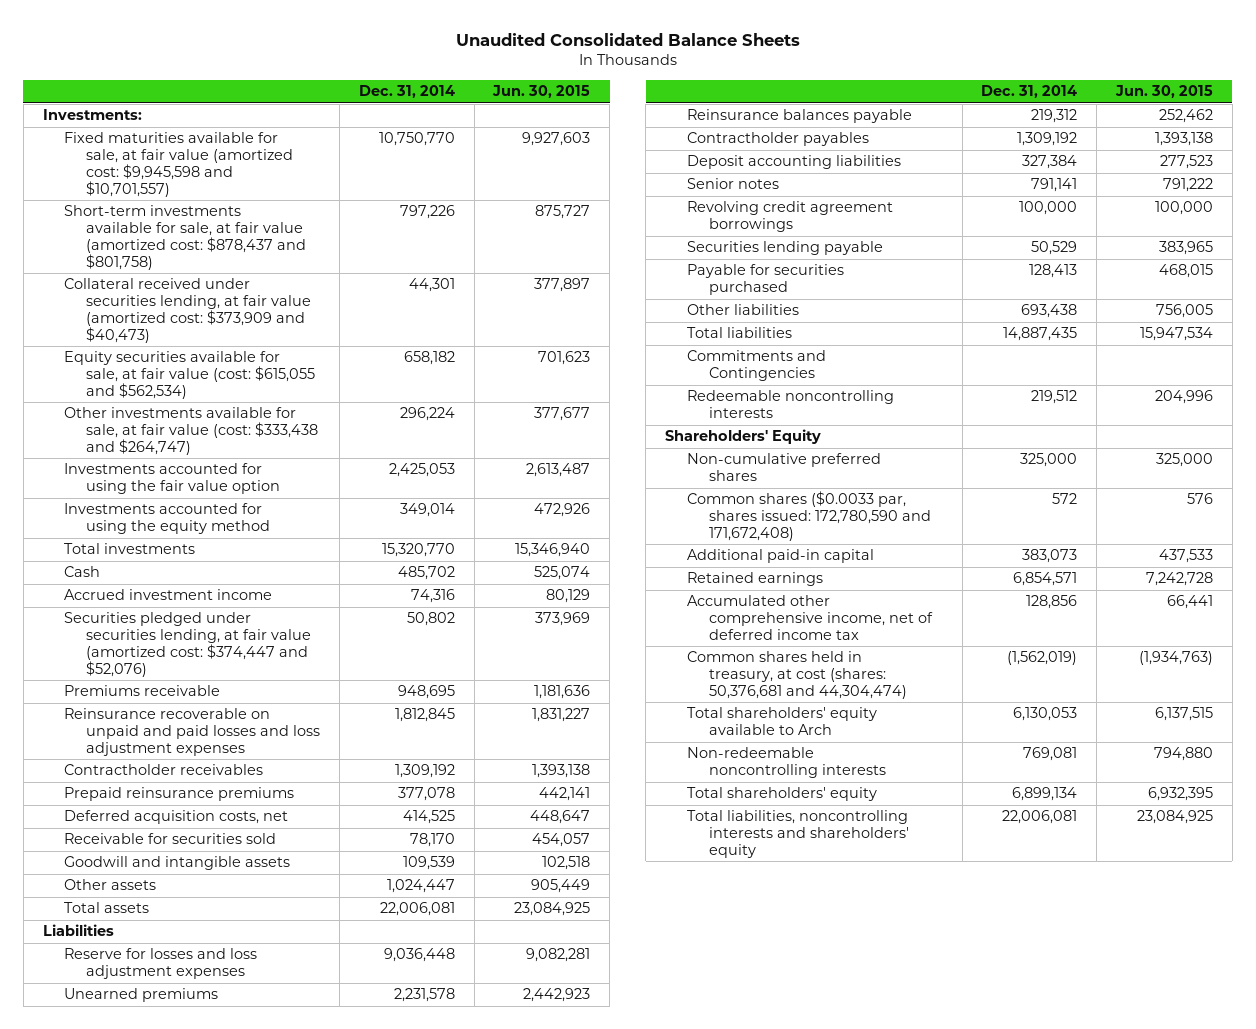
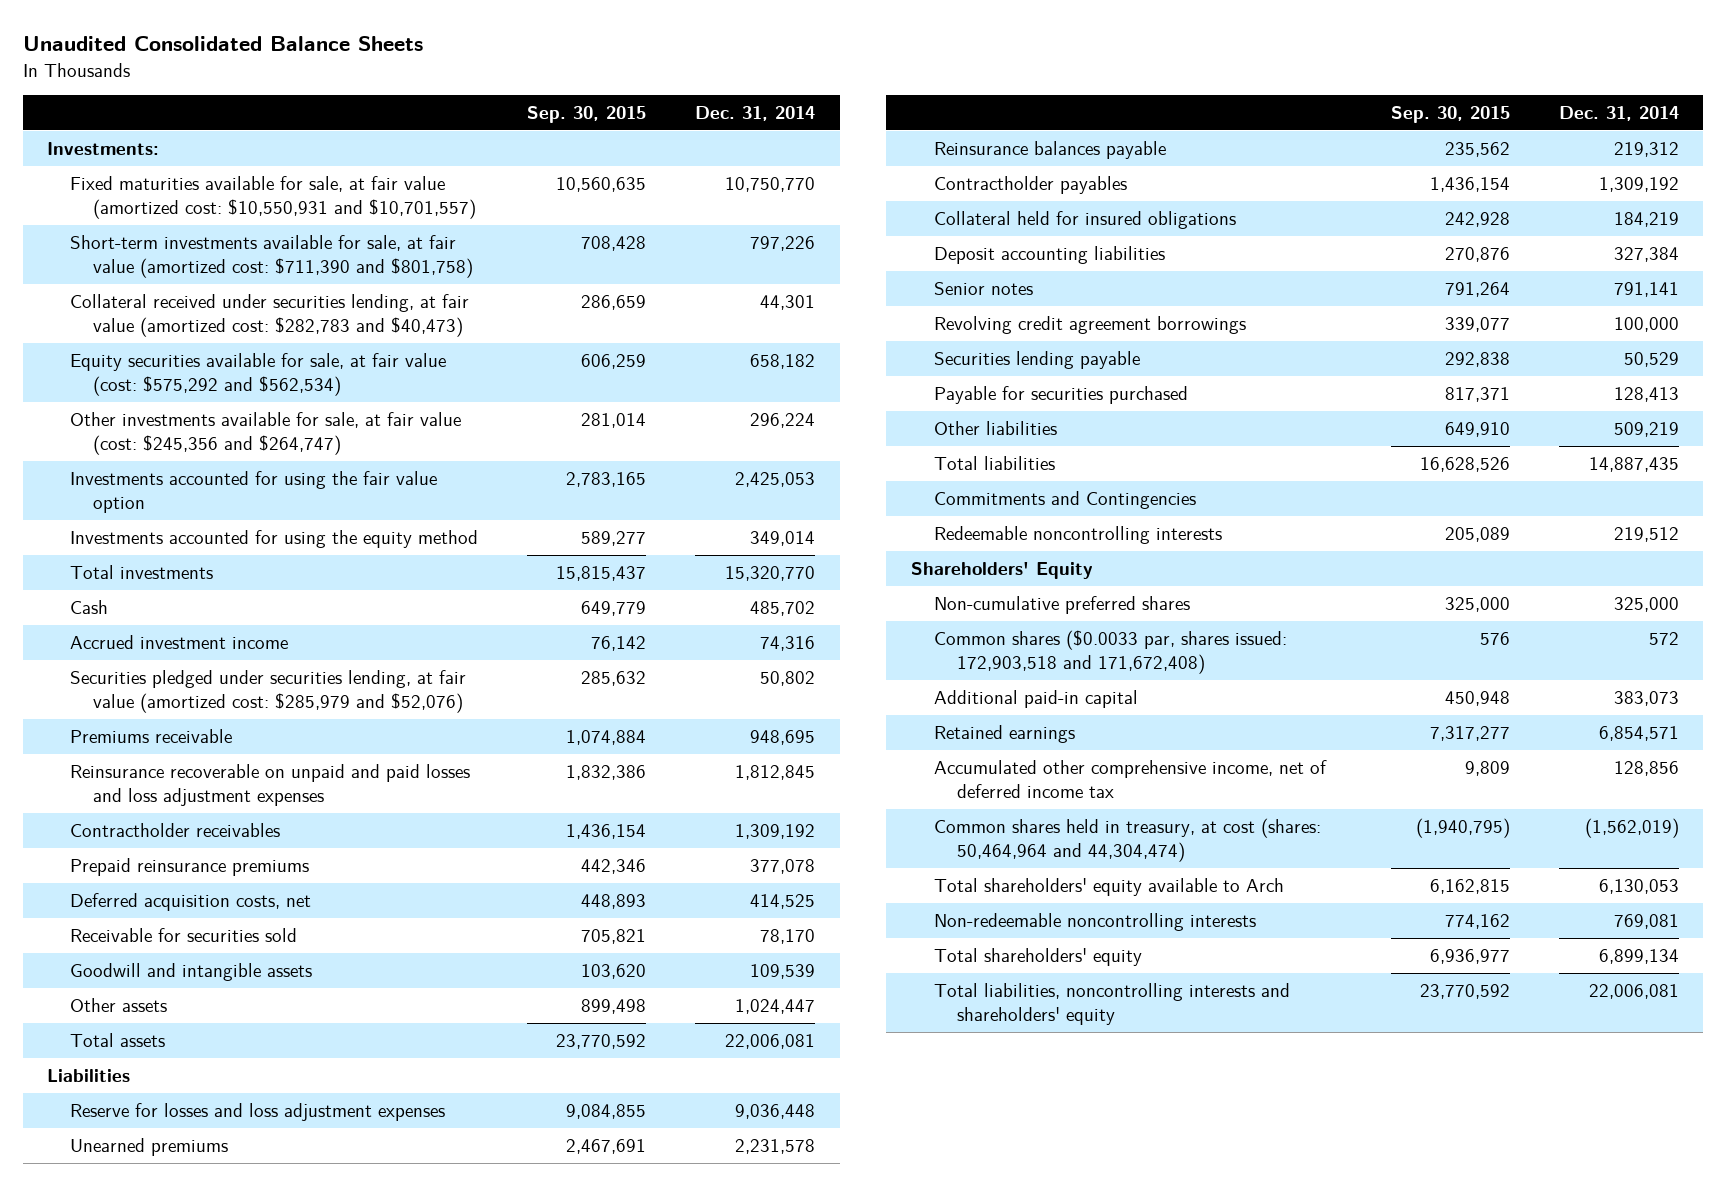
- | Dec. 31, 2014 | Jun. 30, 2015
+ | Sep. 30, 2015 | Dec. 31, 2014
- Fixed maturities available for sale, at fair value (amortized cost: $9,945,598 and $10,701,557) | 10,750,770 | 9,927,603
- Short-term investments available for sale, at fair value (amortized cost: $878,437 and $801,758) | 797,226 | 875,727
- Collateral received under securities lending, at fair value (amortized cost: $373,909 and $40,473) | 44,301 | 377,897
- Equity securities available for sale, at fair value (cost: $615,055 and $562,534) | 658,182 | 701,623
- Other investments available for sale, at fair value (cost: $333,438 and $264,747) | 296,224 | 377,677
+ Fixed maturities available for sale, at fair value (amortized cost: $10,550,931 and $10,701,557) | 10,560,635 | 10,750,770
+ Short-term investments available for sale, at fair value (amortized cost: $711,390 and $801,758) | 708,428 | 797,226
+ Collateral received under securities lending, at fair value (amortized cost: $282,783 and $40,473) | 286,659 | 44,301
+ Equity securities available for sale, at fair value (cost: $575,292 and $562,534) | 606,259 | 658,182
+ Other investments available for sale, at fair value (cost: $245,356 and $264,747) | 281,014 | 296,224
- Securities pledged under securities lending, at fair value (amortized cost: $374,447 and $52,076) | 50,802 | 373,969
+ Securities pledged under securities lending, at fair value (amortized cost: $285,979 and $52,076) | 285,632 | 50,802
+ Collateral held for insured obligations | 242,928 | 184,219
- Other liabilities | 693,438 | 756,005
+ Other liabilities | 649,910 | 509,219
- Common shares ($0.0033 par, shares issued: 172,780,590 and 171,672,408) | 572 | 576
+ Common shares ($0.0033 par, shares issued: 172,903,518 and 171,672,408) | 576 | 572
- Common shares held in treasury, at cost (shares: 50,376,681 and 44,304,474) | (1,562,019) | (1,934,763)
+ Common shares held in treasury, at cost (shares: 50,464,964 and 44,304,474) | (1,940,795) | (1,562,019)

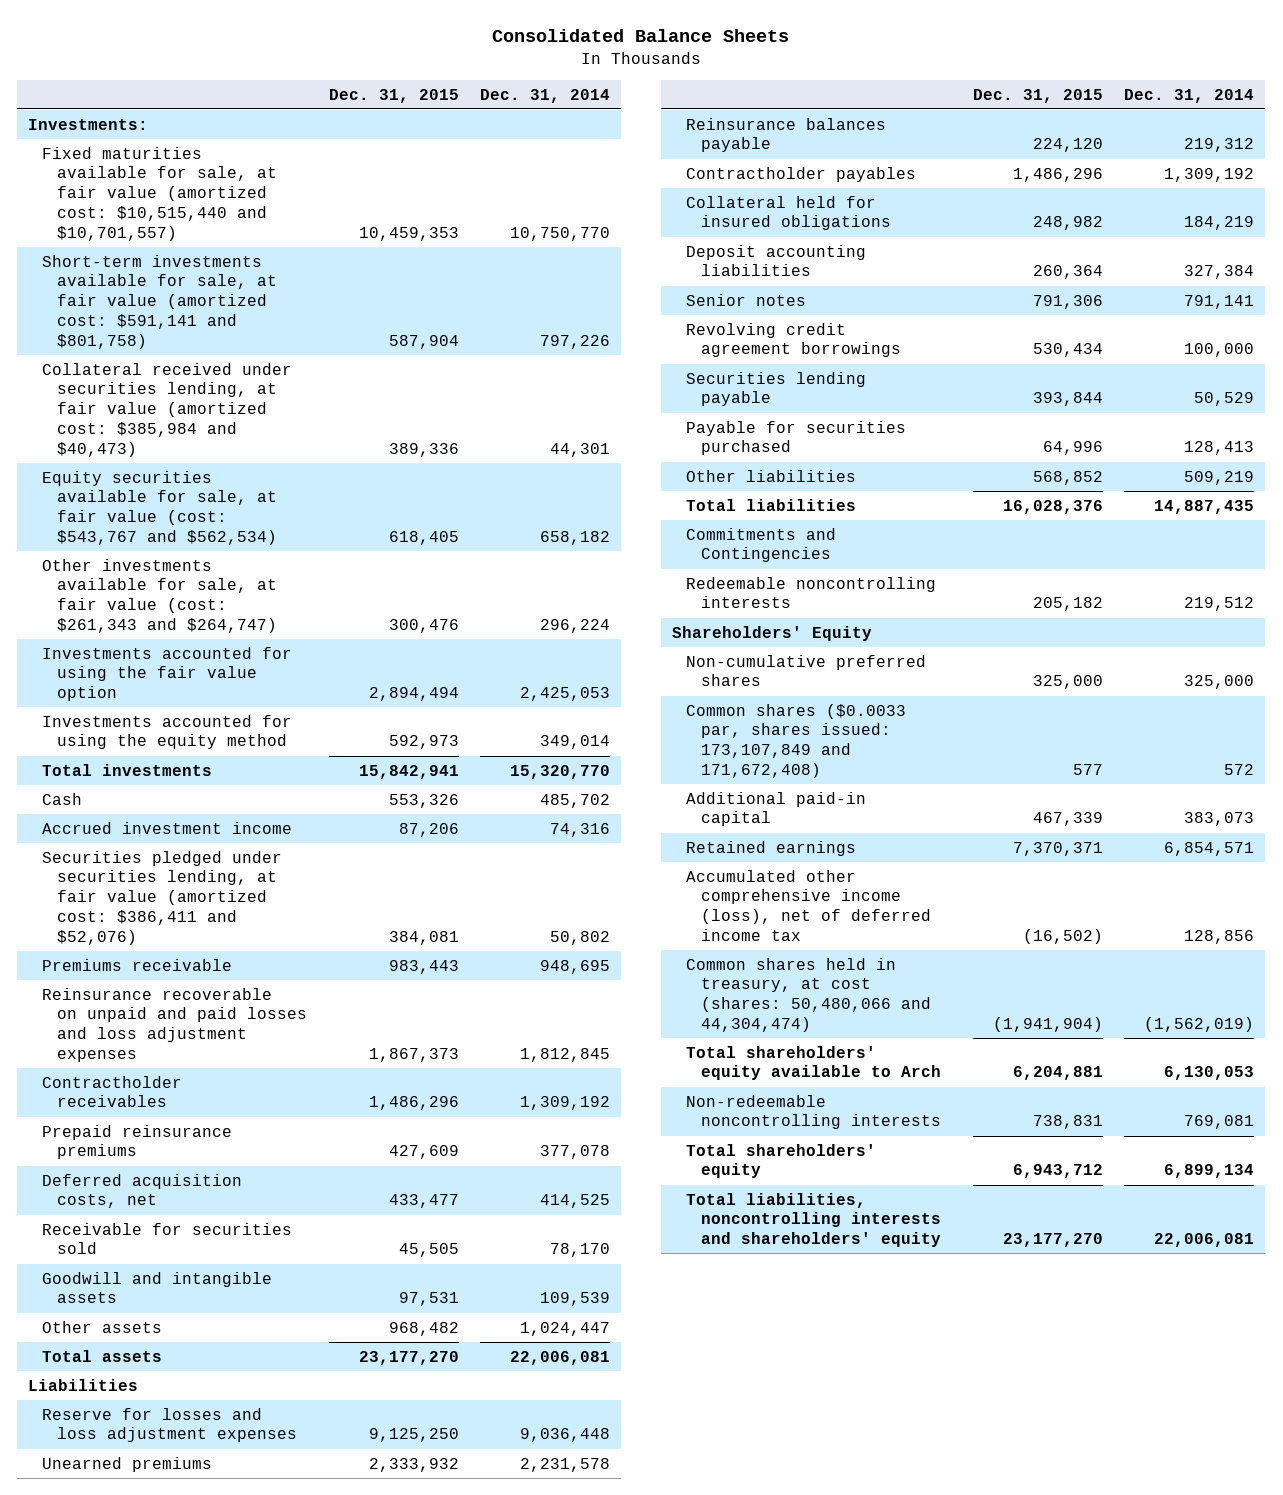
- Unaudited Consolidated Balance Sheets
+ Consolidated Balance Sheets
- | Sep. 30, 2015 | Dec. 31, 2014
+ | Dec. 31, 2015 | Dec. 31, 2014
- Fixed maturities available for sale, at fair value (amortized cost: $10,550,931 and $10,701,557) | 10,560,635 | 10,750,770
- Short-term investments available for sale, at fair value (amortized cost: $711,390 and $801,758) | 708,428 | 797,226
- Collateral received under securities lending, at fair value (amortized cost: $282,783 and $40,473) | 286,659 | 44,301
- Equity securities available for sale, at fair value (cost: $575,292 and $562,534) | 606,259 | 658,182
- Other investments available for sale, at fair value (cost: $245,356 and $264,747) | 281,014 | 296,224
+ Fixed maturities available for sale, at fair value (amortized cost: $10,515,440 and $10,701,557) | 10,459,353 | 10,750,770
+ Short-term investments available for sale, at fair value (amortized cost: $591,141 and $801,758) | 587,904 | 797,226
+ Collateral received under securities lending, at fair value (amortized cost: $385,984 and $40,473) | 389,336 | 44,301
+ Equity securities available for sale, at fair value (cost: $543,767 and $562,534) | 618,405 | 658,182
+ Other investments available for sale, at fair value (cost: $261,343 and $264,747) | 300,476 | 296,224
- Securities pledged under securities lending, at fair value (amortized cost: $285,979 and $52,076) | 285,632 | 50,802
+ Securities pledged under securities lending, at fair value (amortized cost: $386,411 and $52,076) | 384,081 | 50,802
- Common shares ($0.0033 par, shares issued: 172,903,518 and 171,672,408) | 576 | 572
+ Common shares ($0.0033 par, shares issued: 173,107,849 and 171,672,408) | 577 | 572
- Accumulated other comprehensive income, net of deferred income tax | 9,809 | 128,856
- Common shares held in treasury, at cost (shares: 50,464,964 and 44,304,474) | (1,940,795) | (1,562,019)
+ Accumulated other comprehensive income (loss), net of deferred income tax | (16,502) | 128,856
+ Common shares held in treasury, at cost (shares: 50,480,066 and 44,304,474) | (1,941,904) | (1,562,019)

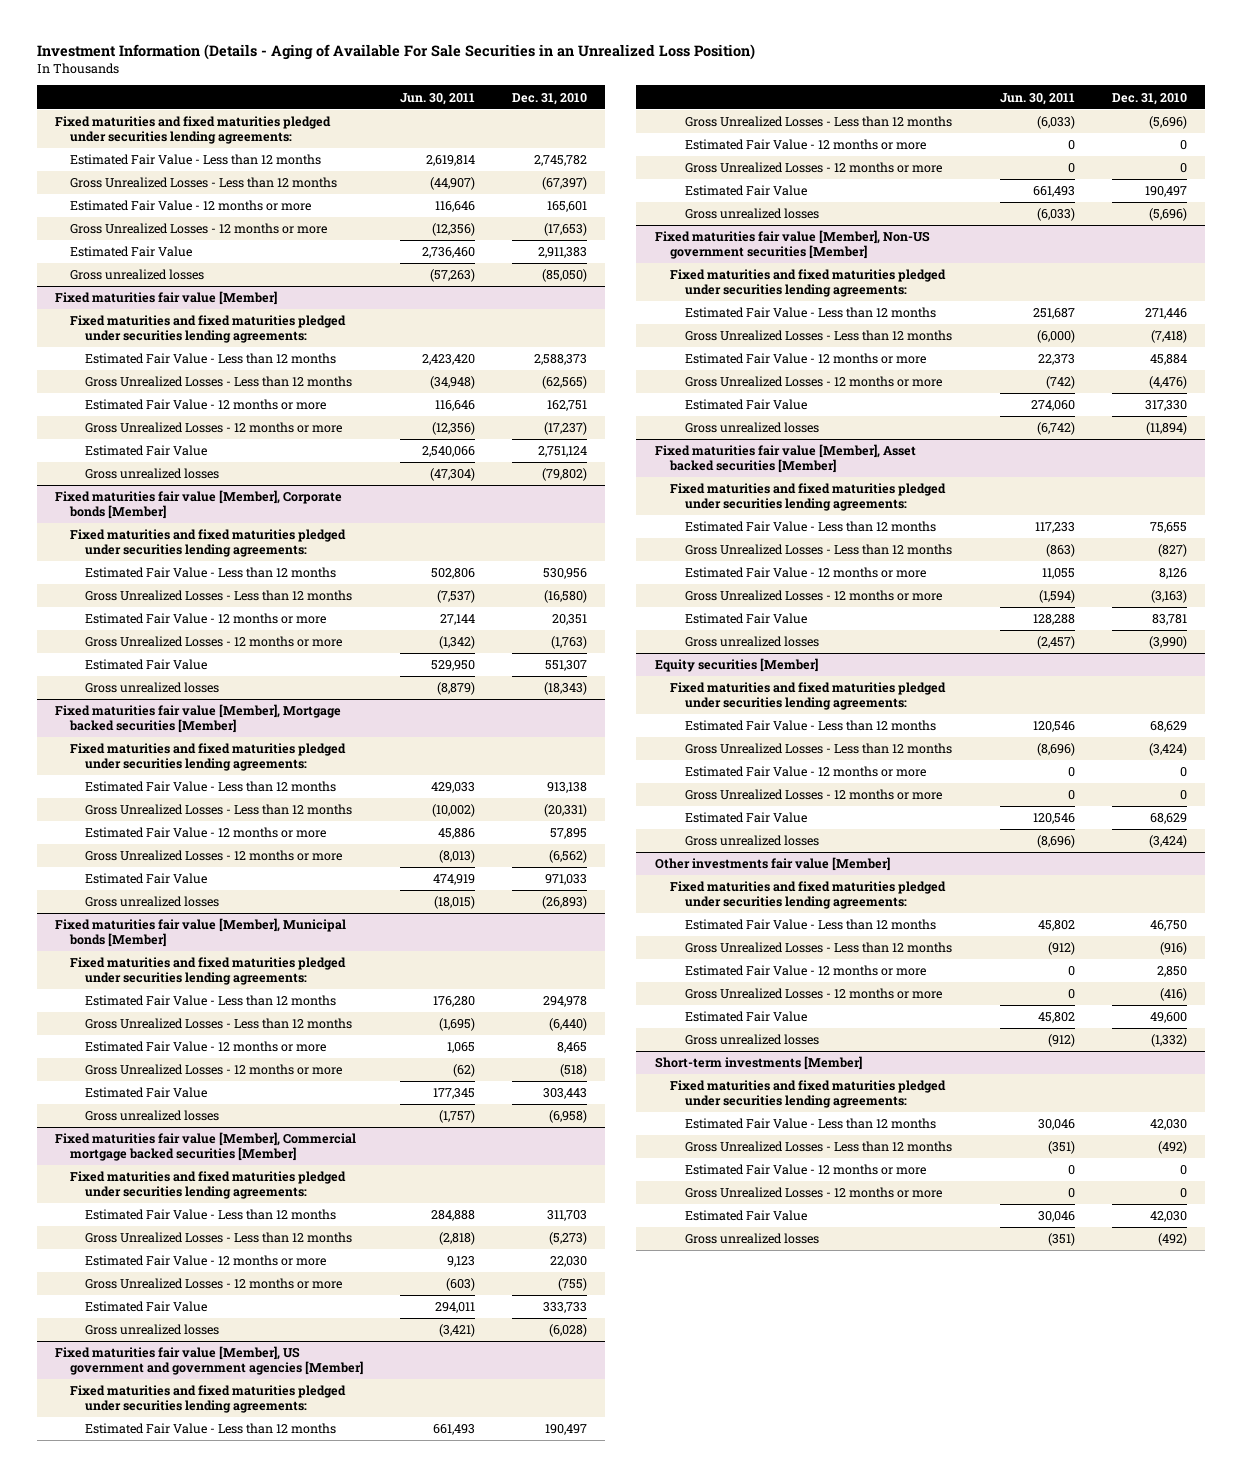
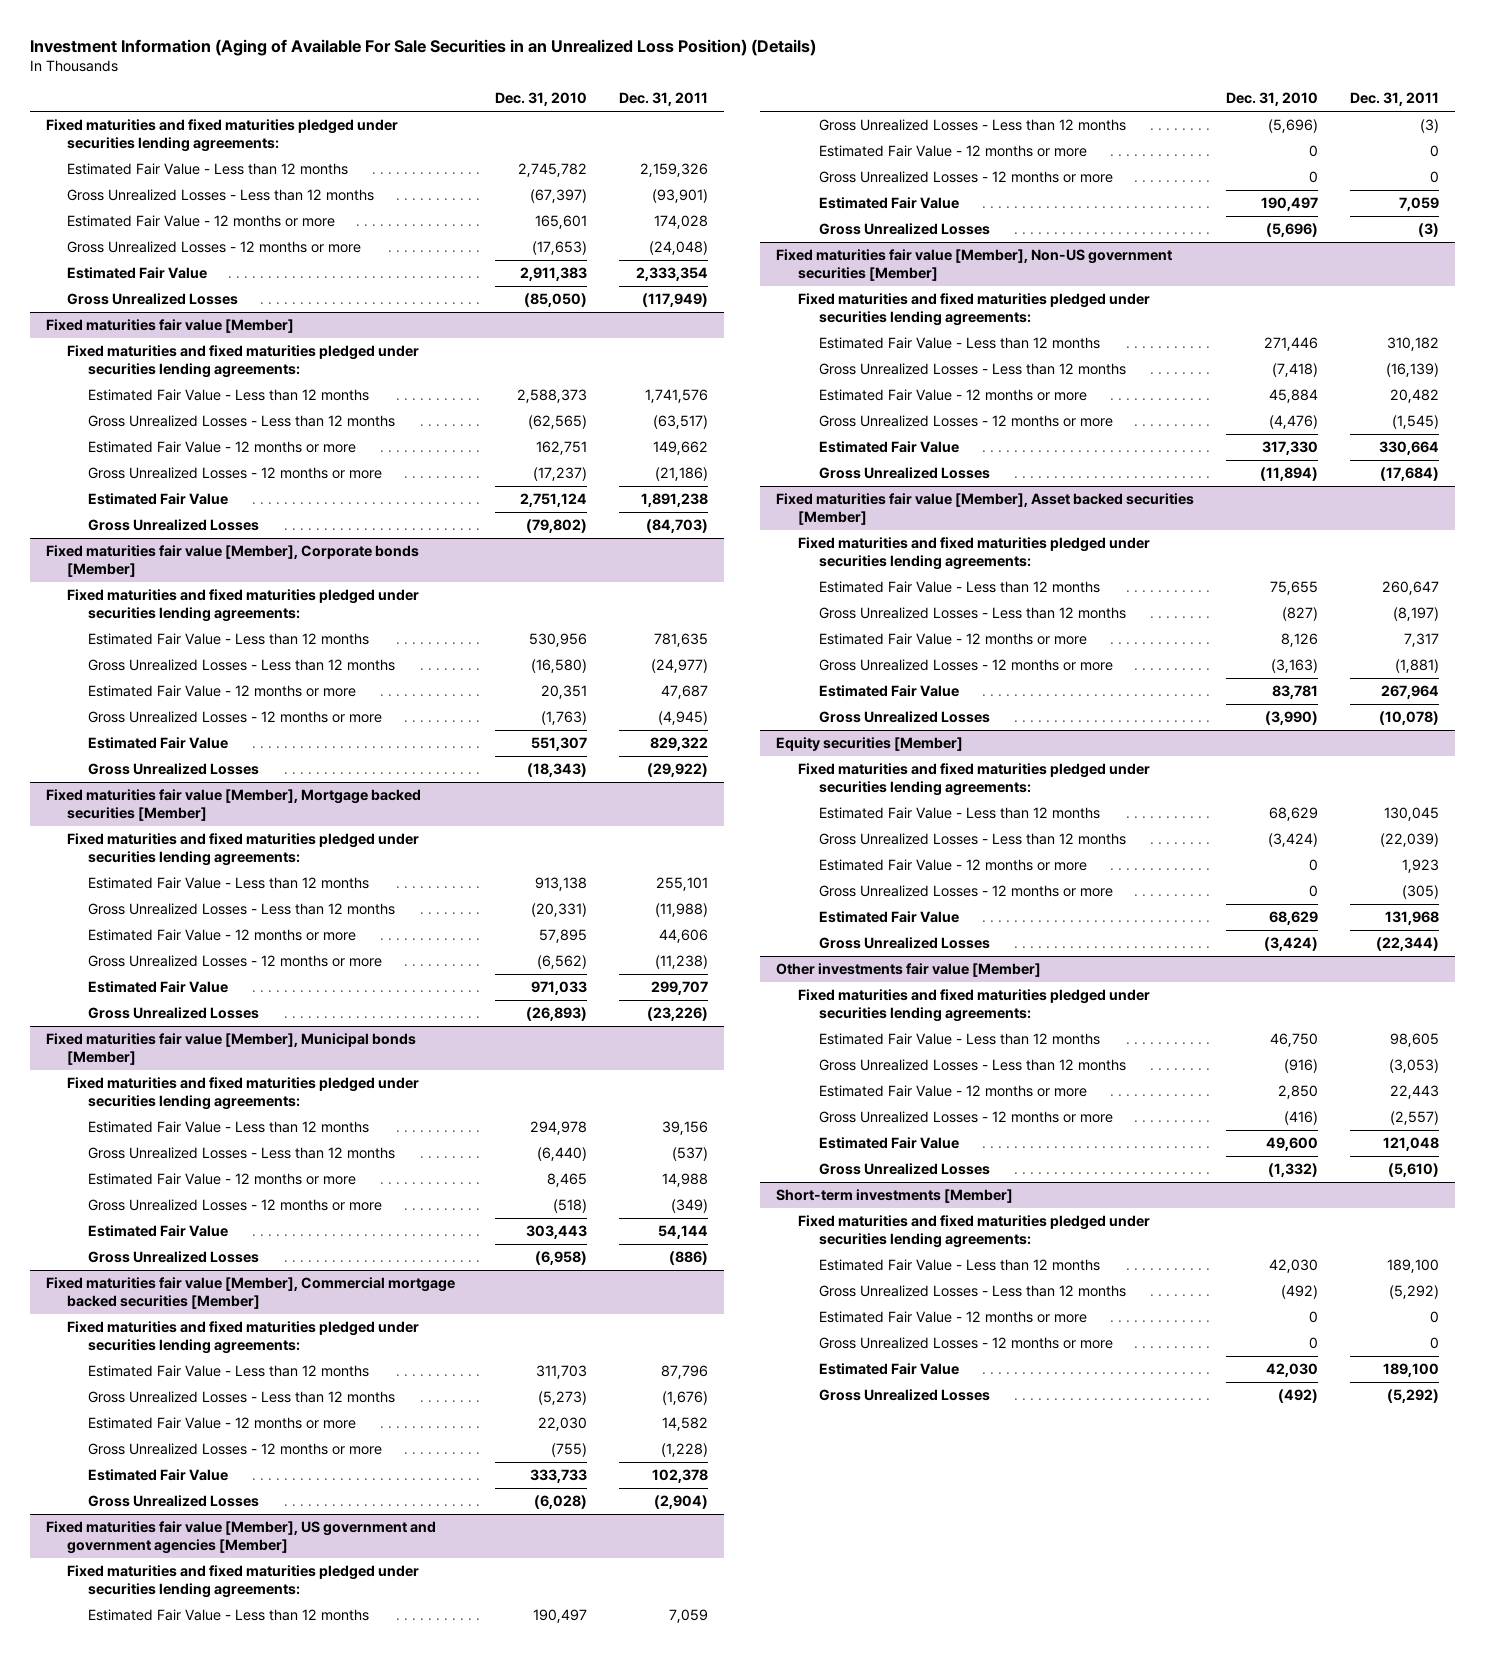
- Investment Information (Details - Aging of Available For Sale Securities in an Unrealized Loss Position)
+ Investment Information (Aging of Available For Sale Securities in an Unrealized Loss Position) (Details)
- | Jun. 30, 2011 | Dec. 31, 2010
+ | Dec. 31, 2010 | Dec. 31, 2011
- Gross unrealized losses | (57,263) | (85,050)
+ Gross Unrealized Losses | (85,050) | (117,949)
@ Fixed maturities fair value [Member]
- Gross unrealized losses | (47,304) | (79,802)
+ Gross Unrealized Losses | (79,802) | (84,703)
@ Fixed maturities fair value [Member], Corporate bonds [Member]
- Gross unrealized losses | (8,879) | (18,343)
+ Gross Unrealized Losses | (18,343) | (29,922)
@ Fixed maturities fair value [Member], Mortgage backed securities [Member]
- Gross unrealized losses | (18,015) | (26,893)
+ Gross Unrealized Losses | (26,893) | (23,226)
@ Fixed maturities fair value [Member], Municipal bonds [Member]
- Gross unrealized losses | (1,757) | (6,958)
+ Gross Unrealized Losses | (6,958) | (886)
@ Fixed maturities fair value [Member], Commercial mortgage backed securities [Member]
- Gross unrealized losses | (3,421) | (6,028)
+ Gross Unrealized Losses | (6,028) | (2,904)
@ Fixed maturities fair value [Member], US government and government agencies [Member]
- Gross unrealized losses | (6,033) | (5,696)
+ Gross Unrealized Losses | (5,696) | (3)
@ Fixed maturities fair value [Member], Non-US government securities [Member]
- Gross unrealized losses | (6,742) | (11,894)
+ Gross Unrealized Losses | (11,894) | (17,684)
@ Fixed maturities fair value [Member], Asset backed securities [Member]
- Gross unrealized losses | (2,457) | (3,990)
+ Gross Unrealized Losses | (3,990) | (10,078)
@ Equity securities [Member]
- Gross unrealized losses | (8,696) | (3,424)
+ Gross Unrealized Losses | (3,424) | (22,344)
@ Other investments fair value [Member]
- Gross unrealized losses | (912) | (1,332)
+ Gross Unrealized Losses | (1,332) | (5,610)
@ Short-term investments [Member]
- Gross unrealized losses | (351) | (492)
+ Gross Unrealized Losses | (492) | (5,292)

